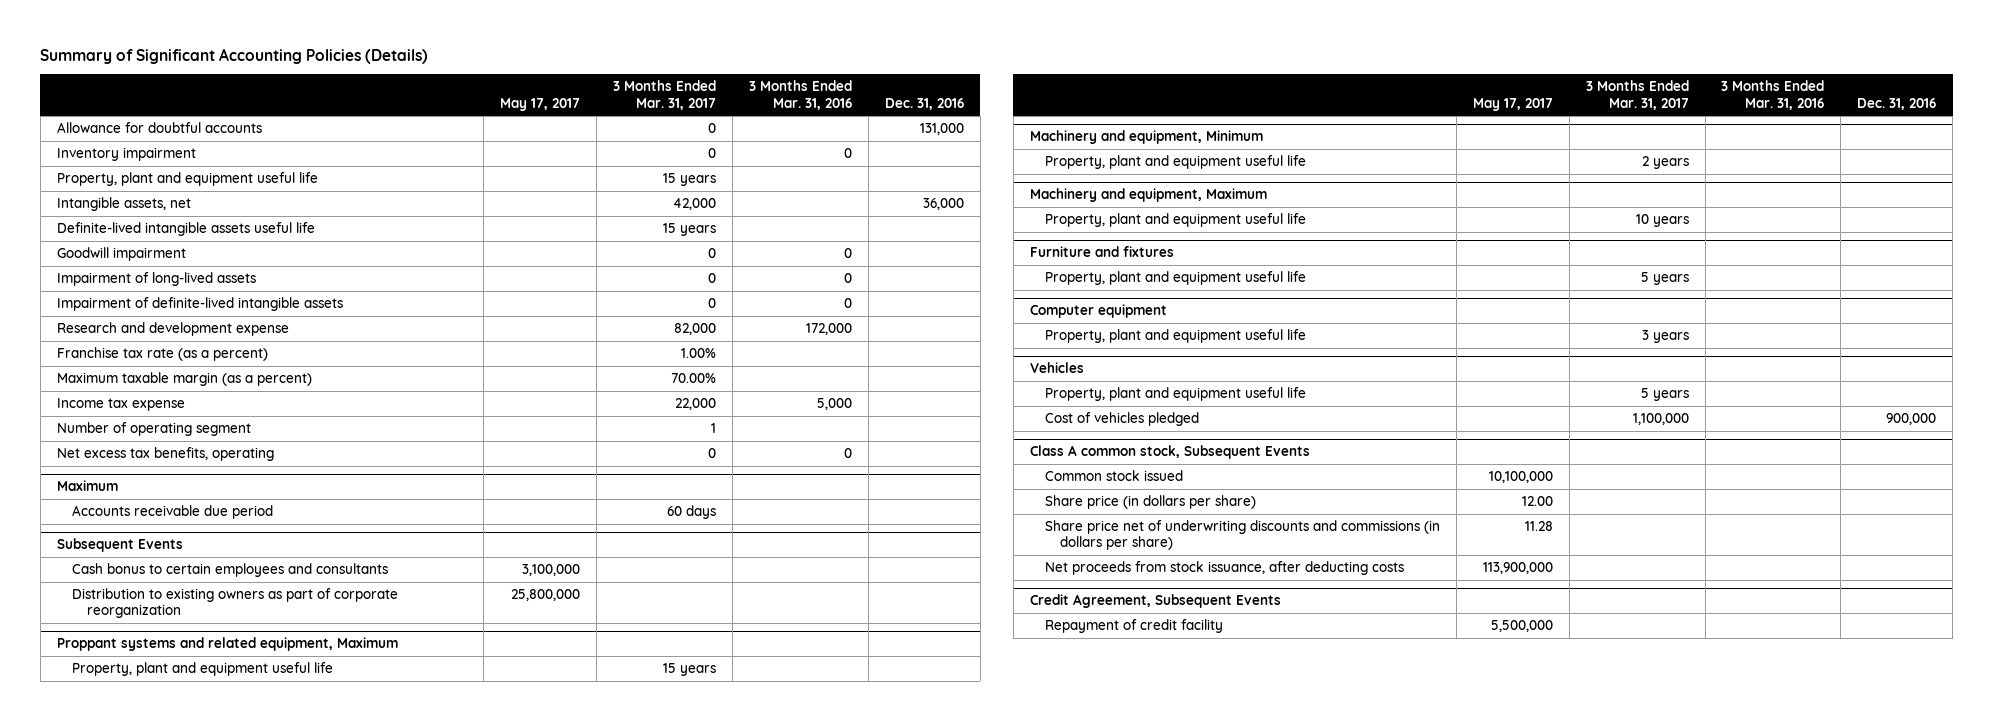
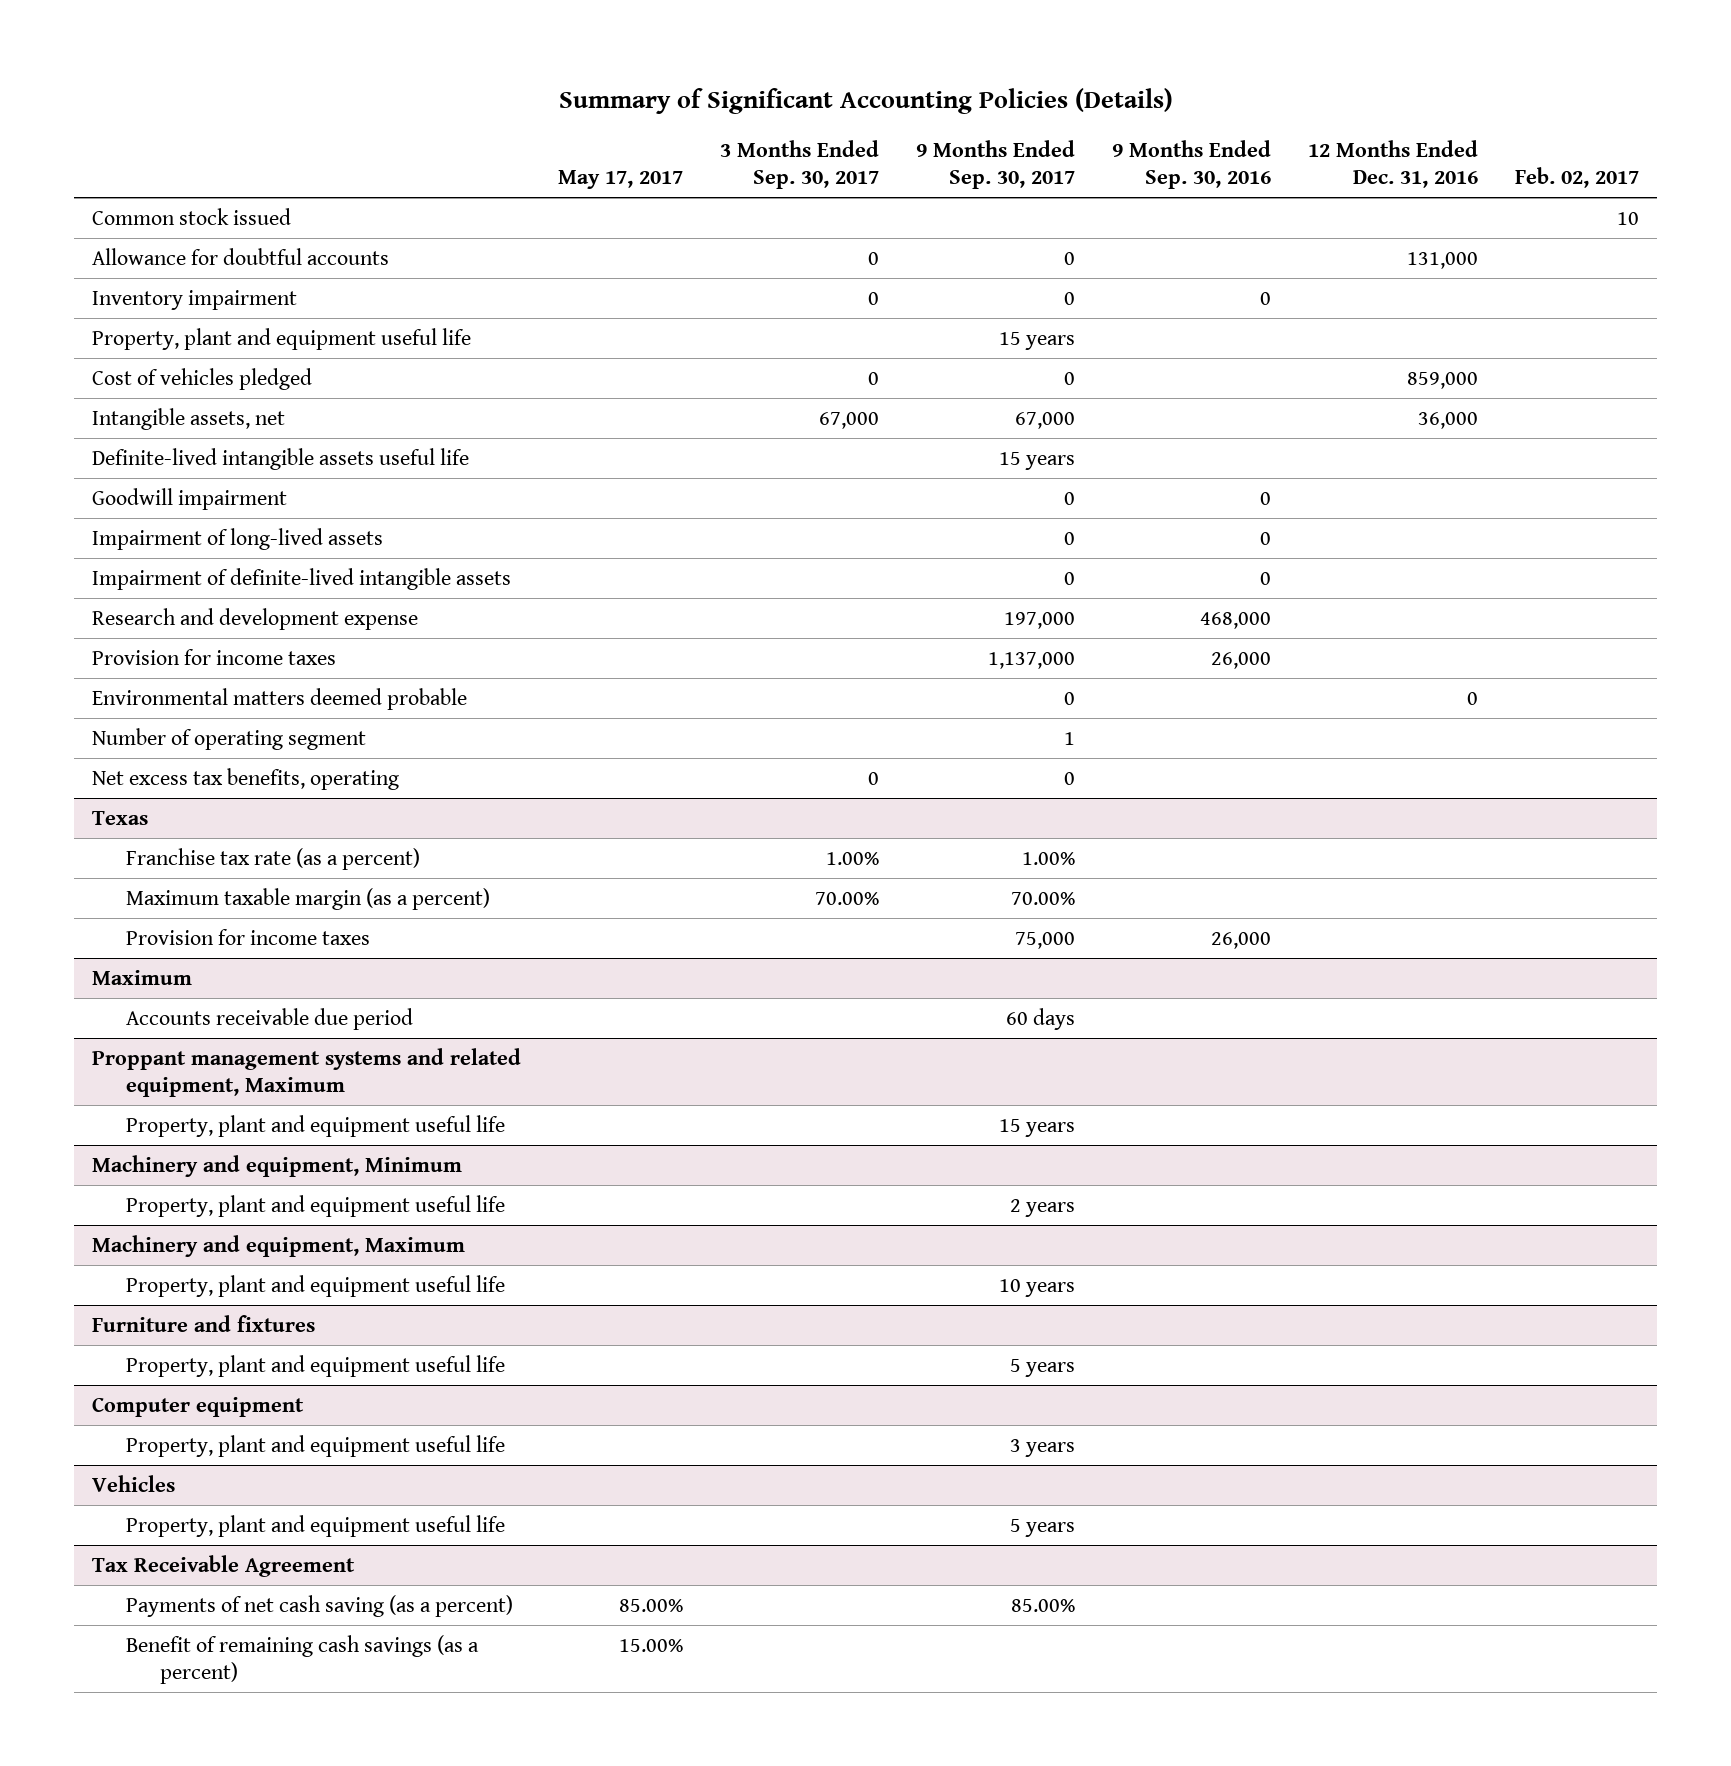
- | May 17, 2017 | 3 Months Ended Mar. 31, 2017 | 3 Months Ended Mar. 31, 2016 | Dec. 31, 2016
+ | May 17, 2017 | 3 Months Ended Sep. 30, 2017 | 9 Months Ended Sep. 30, 2017 | 9 Months Ended Sep. 30, 2016 | 12 Months Ended Dec. 31, 2016 | Feb. 02, 2017
+ Common stock issued | | | | | | 10
+ Cost of vehicles pledged | | 0 | 0 | | 859,000 |
- Franchise tax rate (as a percent) | | 1.00% | |
- Maximum taxable margin (as a percent) | | 70.00% | |
- Income tax expense | | 22,000 | 5,000 |
+ Provision for income taxes | | | 1,137,000 | 26,000 | |
+ Environmental matters deemed probable | | | 0 | | 0 |
+ Texas
+ Franchise tax rate (as a percent) | | 1.00% | 1.00% | | |
+ Maximum taxable margin (as a percent) | | 70.00% | 70.00% | | |
+ Provision for income taxes | | | 75,000 | 26,000 | |
- Subsequent Events
- Cash bonus to certain employees and consultants | 3,100,000 | | |
- Distribution to existing owners as part of corporate reorganization | 25,800,000 | | |
- Proppant systems and related equipment, Maximum
+ Proppant management systems and related equipment, Maximum
@ Vehicles
- Cost of vehicles pledged | | 1,100,000 | | 900,000
- Class A common stock, Subsequent Events
- Common stock issued | 10,100,000 | | |
- Share price (in dollars per share) | 12.00 | | |
- Share price net of underwriting discounts and commissions (in dollars per share) | 11.28 | | |
- Net proceeds from stock issuance, after deducting costs | 113,900,000 | | |
- Credit Agreement, Subsequent Events
- Repayment of credit facility | 5,500,000 | | |
+ Tax Receivable Agreement
+ Payments of net cash saving (as a percent) | 85.00% | | 85.00% | | |
+ Benefit of remaining cash savings (as a percent) | 15.00% | | | | |

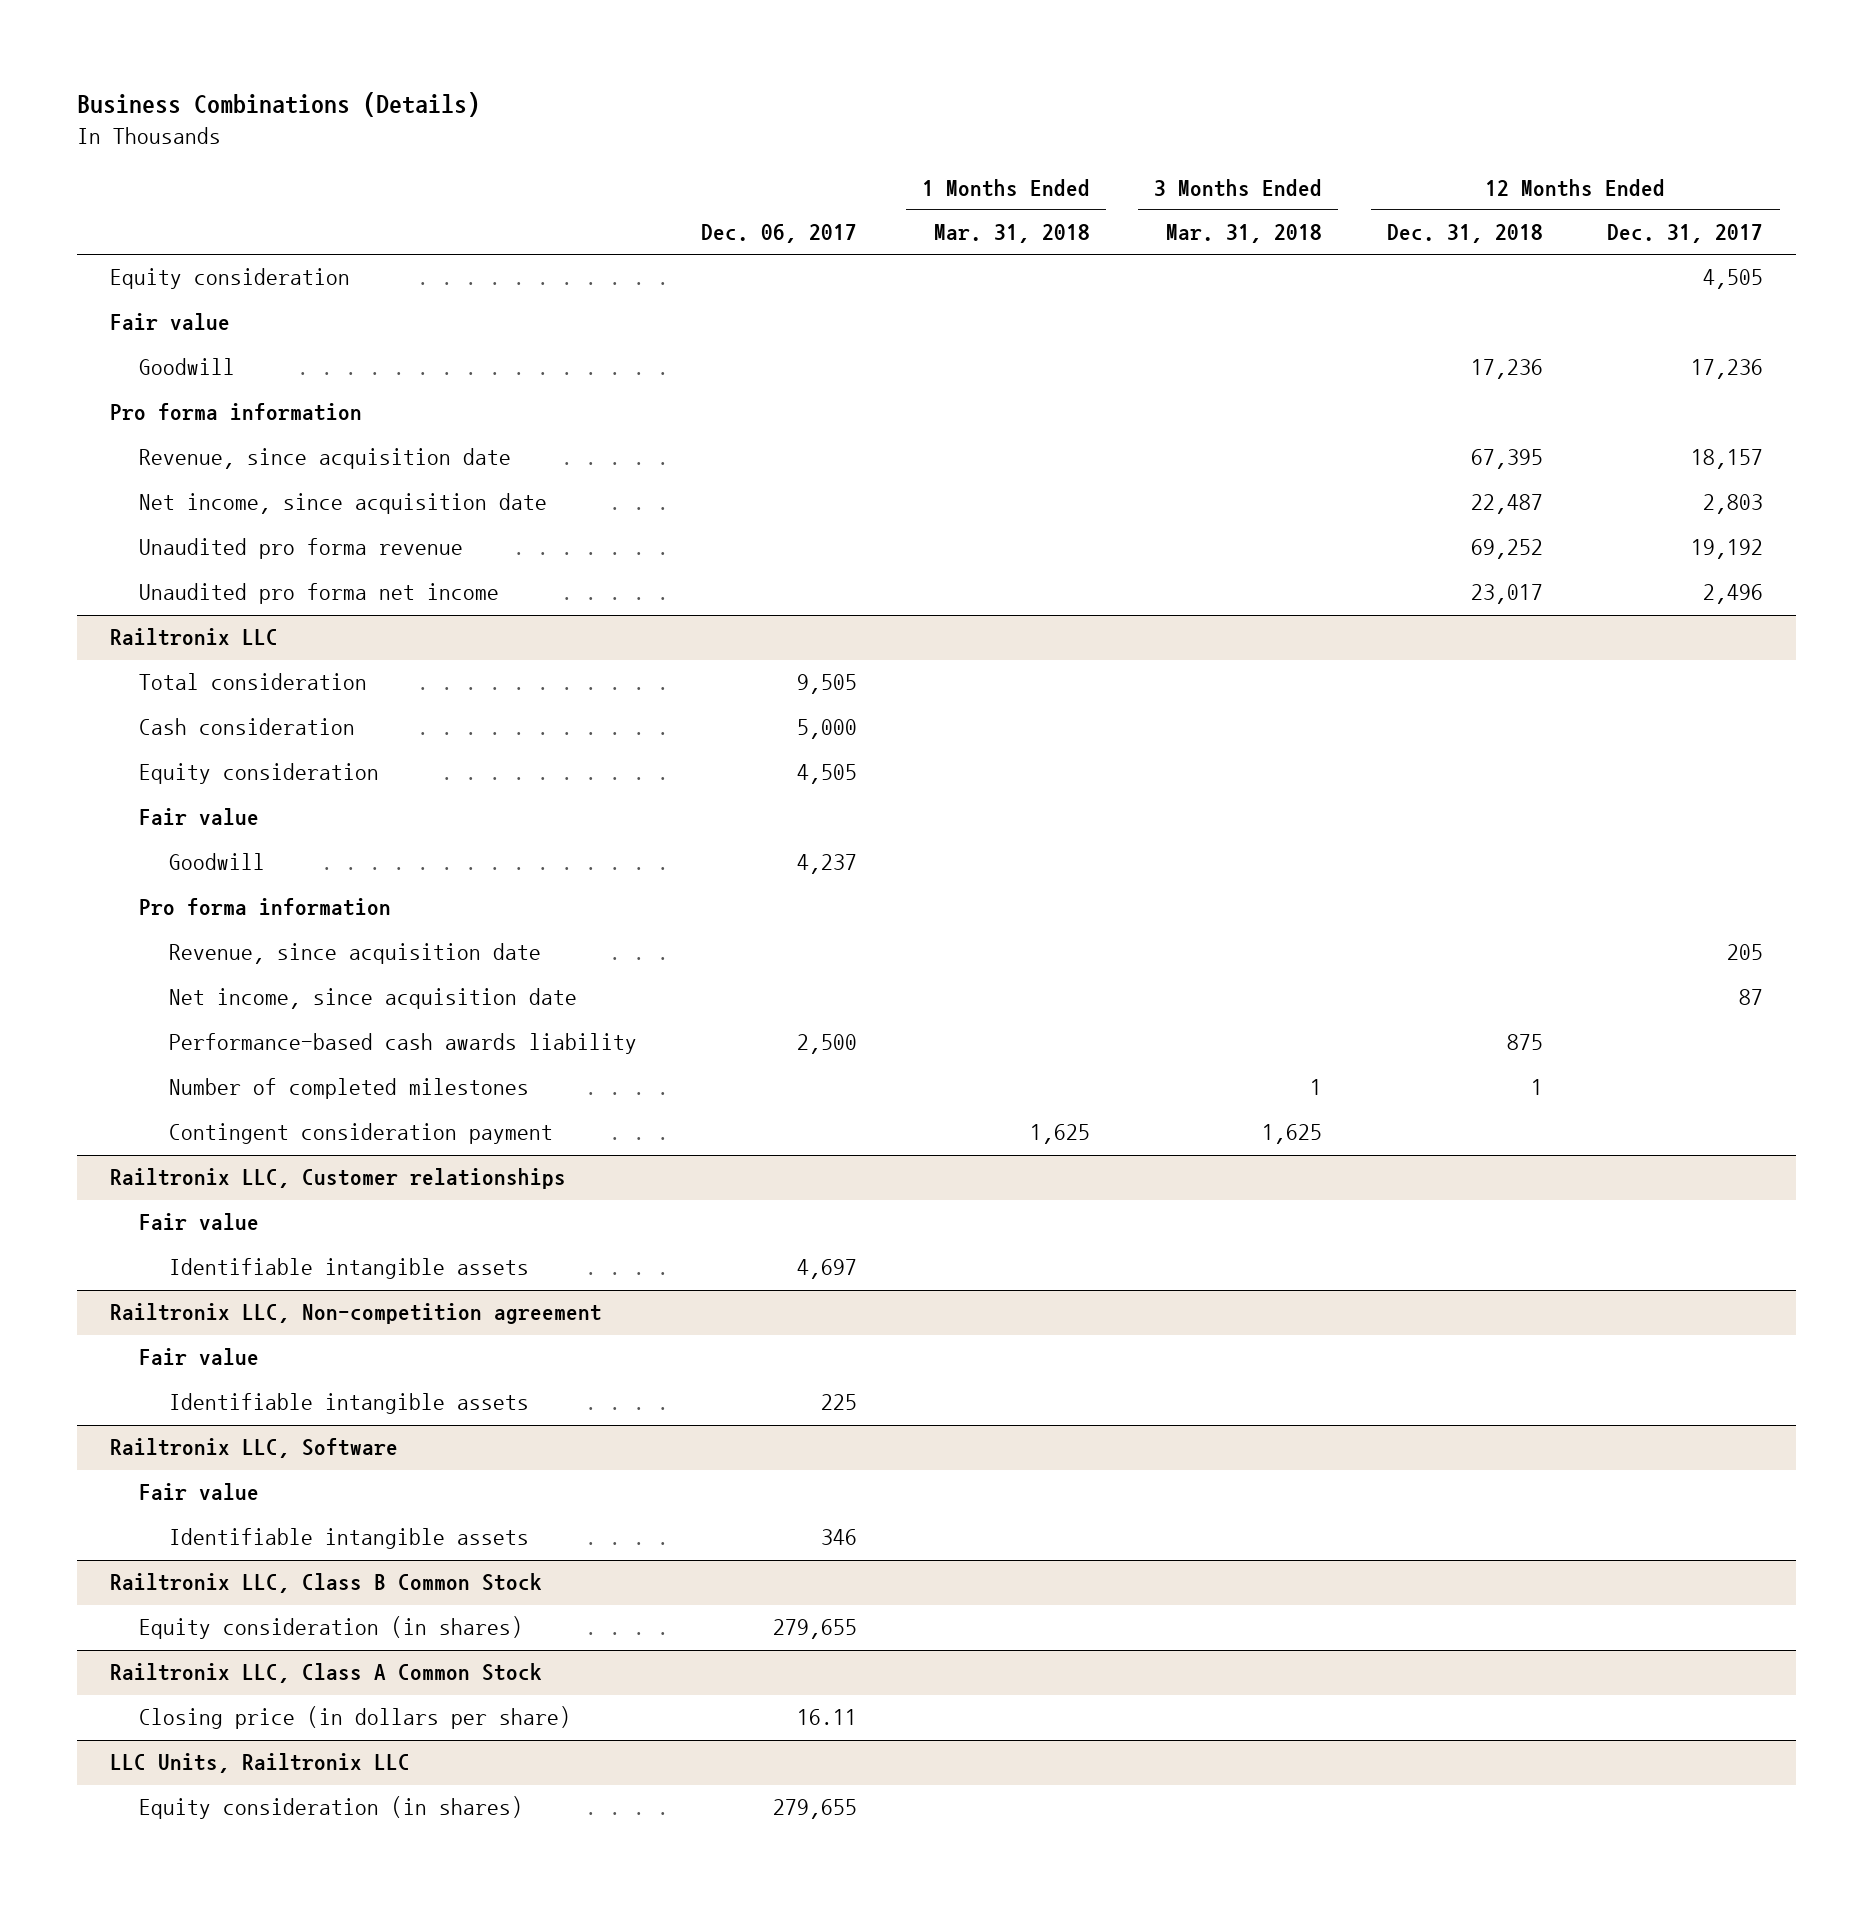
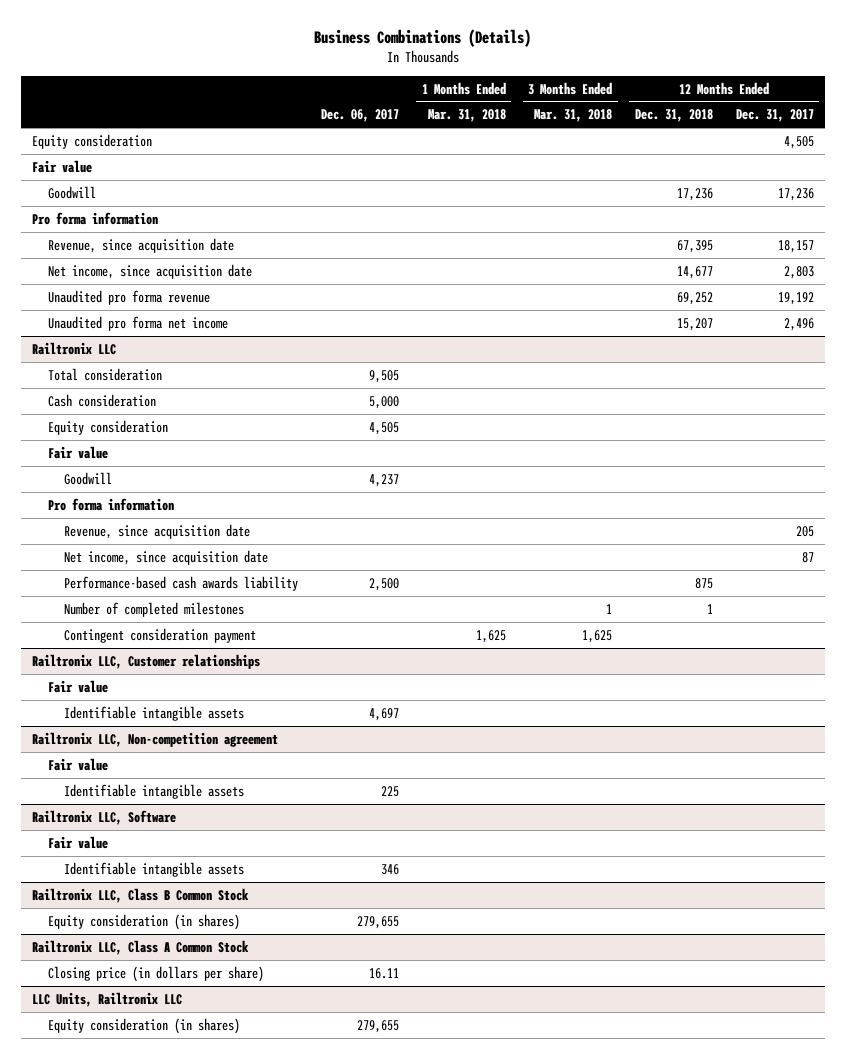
- Net income, since acquisition date | | | | 22,487 | 2,803
+ Net income, since acquisition date | | | | 14,677 | 2,803
- Unaudited pro forma net income | | | | 23,017 | 2,496
+ Unaudited pro forma net income | | | | 15,207 | 2,496

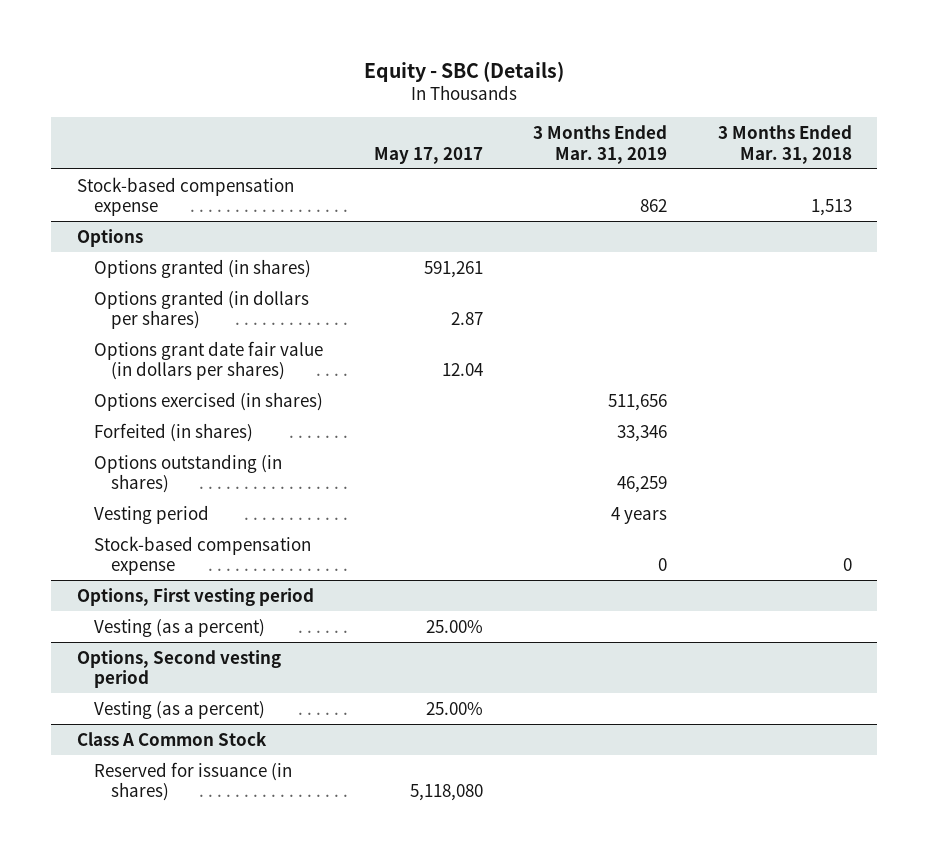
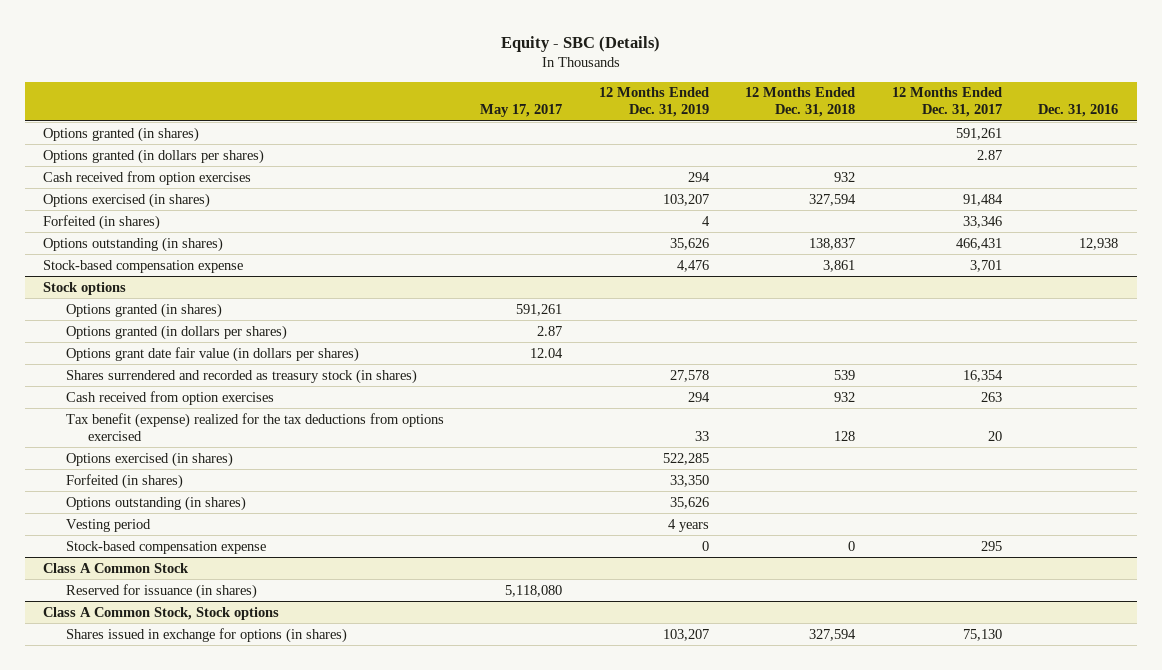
- | May 17, 2017 | 3 Months Ended Mar. 31, 2019 | 3 Months Ended Mar. 31, 2018
+ | May 17, 2017 | 12 Months Ended Dec. 31, 2019 | 12 Months Ended Dec. 31, 2018 | 12 Months Ended Dec. 31, 2017 | Dec. 31, 2016
+ Options granted (in shares) | | | | 591,261 |
+ Options granted (in dollars per shares) | | | | 2.87 |
+ Cash received from option exercises | | 294 | 932 | |
+ Options exercised (in shares) | | 103,207 | 327,594 | 91,484 |
+ Forfeited (in shares) | | 4 | | 33,346 |
+ Options outstanding (in shares) | | 35,626 | 138,837 | 466,431 | 12,938
- Options
+ Stock options
+ Shares surrendered and recorded as treasury stock (in shares) | | 27,578 | 539 | 16,354 |
+ Cash received from option exercises | | 294 | 932 | 263 |
+ Tax benefit (expense) realized for the tax deductions from options exercised | | 33 | 128 | 20 |
- Options, First vesting period
- Vesting (as a percent) | 25.00% | |
- Options, Second vesting period
- Vesting (as a percent) | 25.00% | |
+ Class A Common Stock, Stock options
+ Shares issued in exchange for options (in shares) | | 103,207 | 327,594 | 75,130 |

